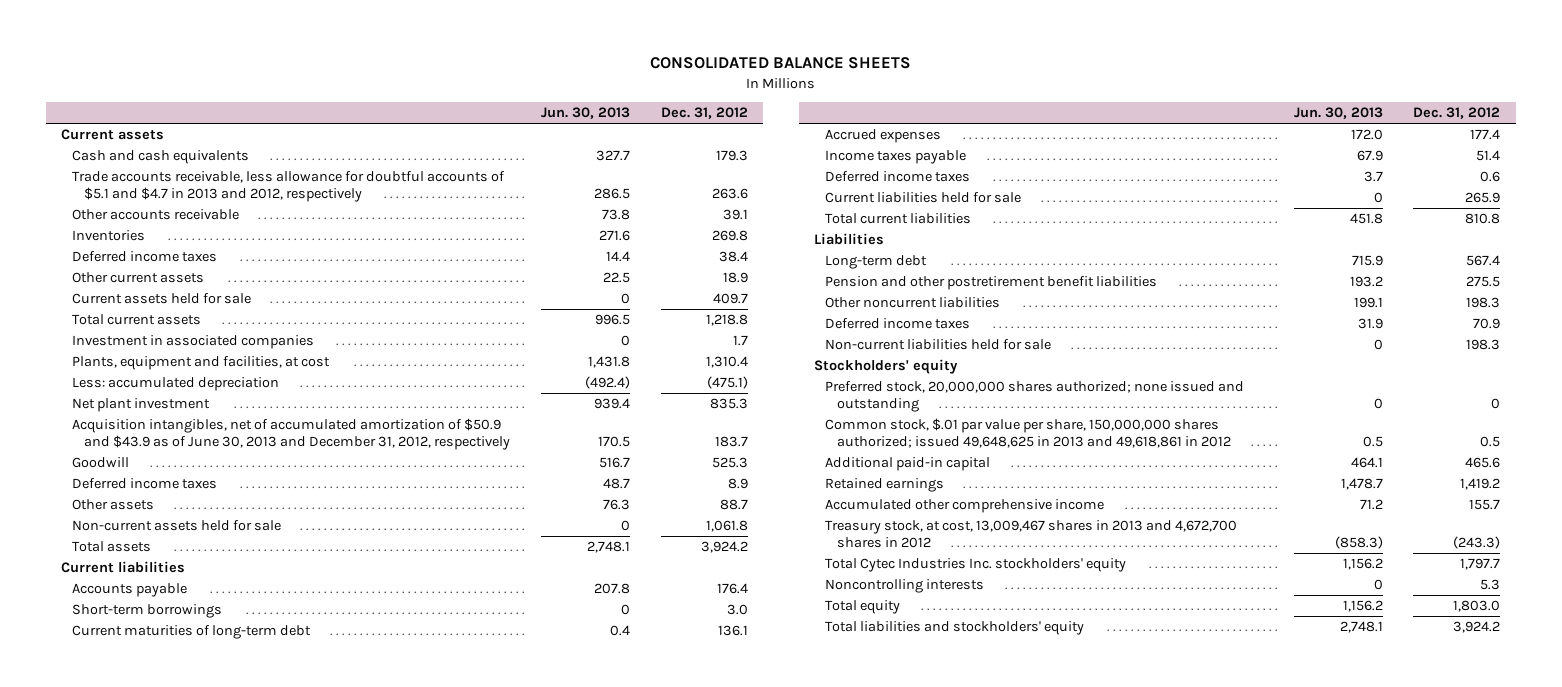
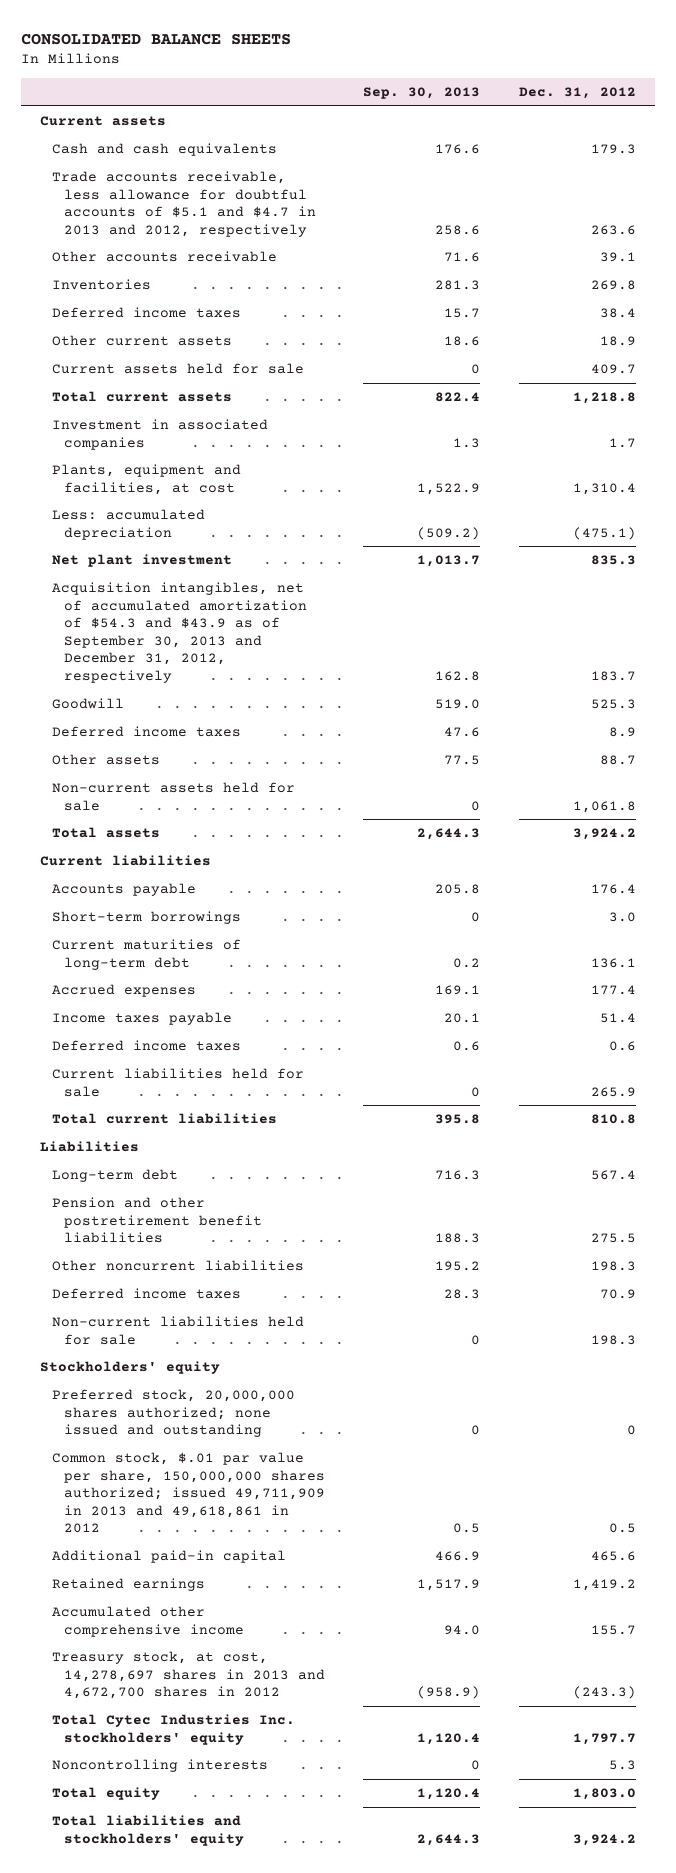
- | Jun. 30, 2013 | Dec. 31, 2012
+ | Sep. 30, 2013 | Dec. 31, 2012
- Acquisition intangibles, net of accumulated amortization of $50.9 and $43.9 as of June 30, 2013 and December 31, 2012, respectively | 170.5 | 183.7
+ Acquisition intangibles, net of accumulated amortization of $54.3 and $43.9 as of September 30, 2013 and December 31, 2012, respectively | 162.8 | 183.7
- Common stock, $.01 par value per share, 150,000,000 shares authorized; issued 49,648,625 in 2013 and 49,618,861 in 2012 | 0.5 | 0.5
+ Common stock, $.01 par value per share, 150,000,000 shares authorized; issued 49,711,909 in 2013 and 49,618,861 in 2012 | 0.5 | 0.5
- Treasury stock, at cost, 13,009,467 shares in 2013 and 4,672,700 shares in 2012 | (858.3) | (243.3)
+ Treasury stock, at cost, 14,278,697 shares in 2013 and 4,672,700 shares in 2012 | (958.9) | (243.3)

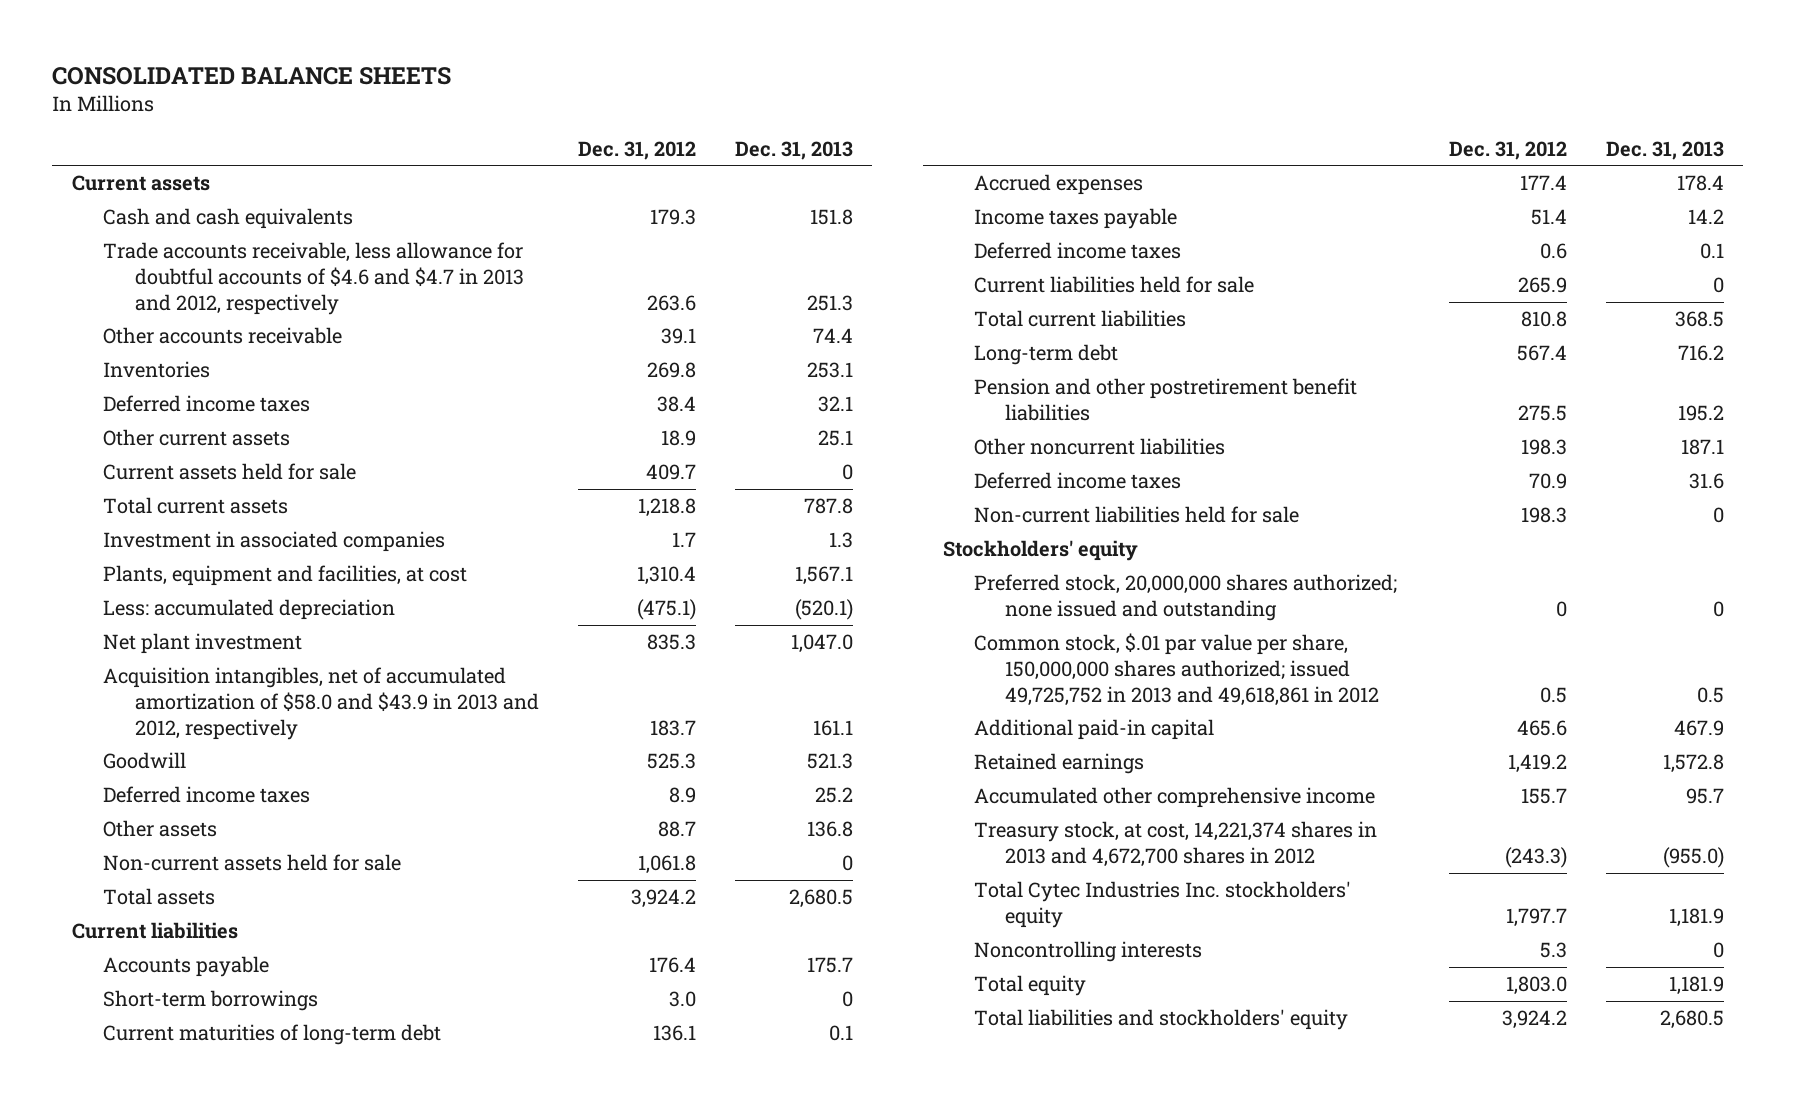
- | Sep. 30, 2013 | Dec. 31, 2012
+ | Dec. 31, 2012 | Dec. 31, 2013
- Trade accounts receivable, less allowance for doubtful accounts of $5.1 and $4.7 in 2013 and 2012, respectively | 258.6 | 263.6
+ Trade accounts receivable, less allowance for doubtful accounts of $4.6 and $4.7 in 2013 and 2012, respectively | 263.6 | 251.3
- Acquisition intangibles, net of accumulated amortization of $54.3 and $43.9 as of September 30, 2013 and December 31, 2012, respectively | 162.8 | 183.7
+ Acquisition intangibles, net of accumulated amortization of $58.0 and $43.9 in 2013 and 2012, respectively | 183.7 | 161.1
- Liabilities
- Common stock, $.01 par value per share, 150,000,000 shares authorized; issued 49,711,909 in 2013 and 49,618,861 in 2012 | 0.5 | 0.5
+ Common stock, $.01 par value per share, 150,000,000 shares authorized; issued 49,725,752 in 2013 and 49,618,861 in 2012 | 0.5 | 0.5
- Treasury stock, at cost, 14,278,697 shares in 2013 and 4,672,700 shares in 2012 | (958.9) | (243.3)
+ Treasury stock, at cost, 14,221,374 shares in 2013 and 4,672,700 shares in 2012 | (243.3) | (955.0)

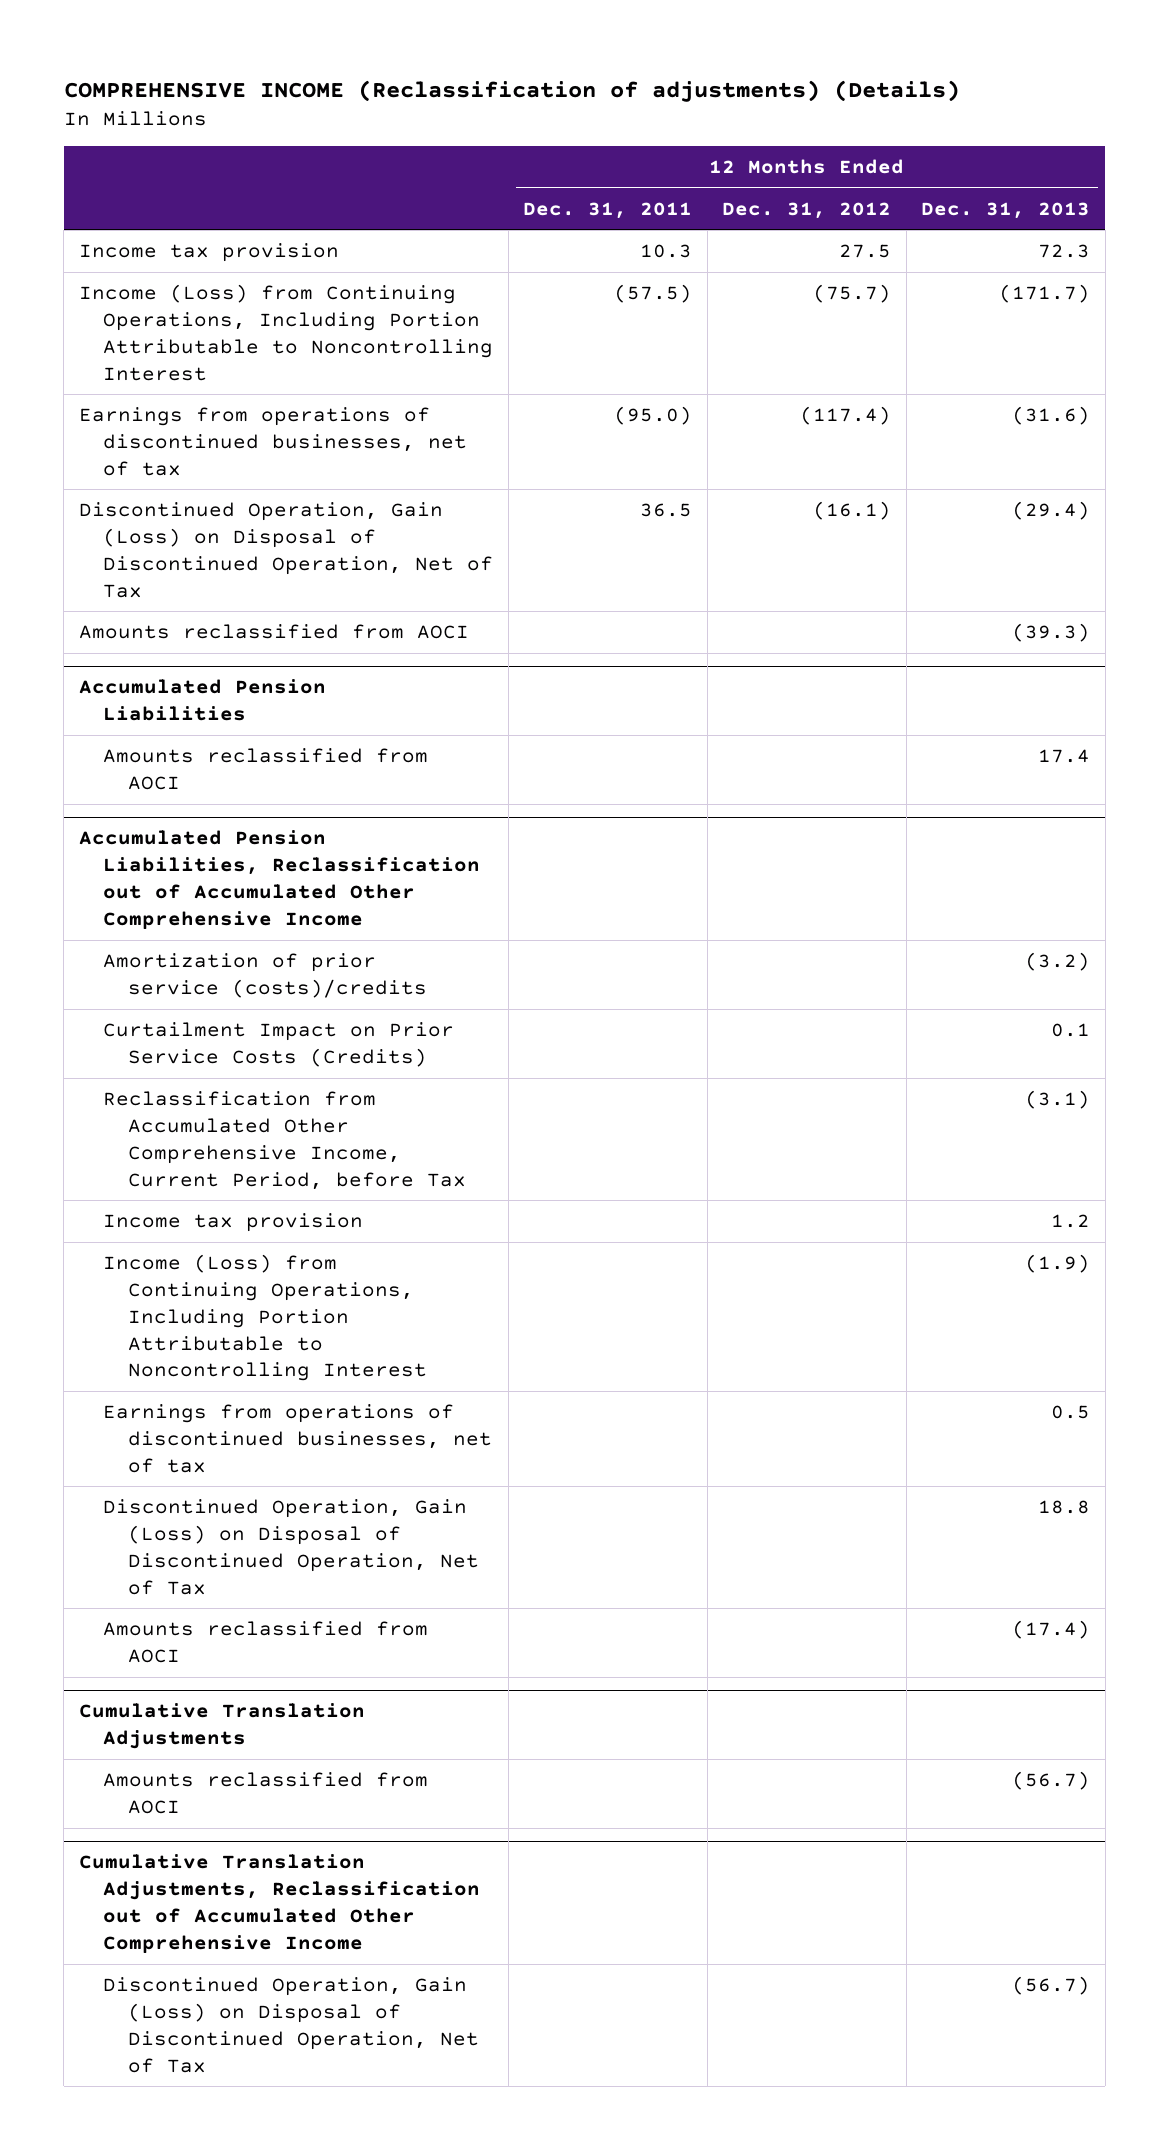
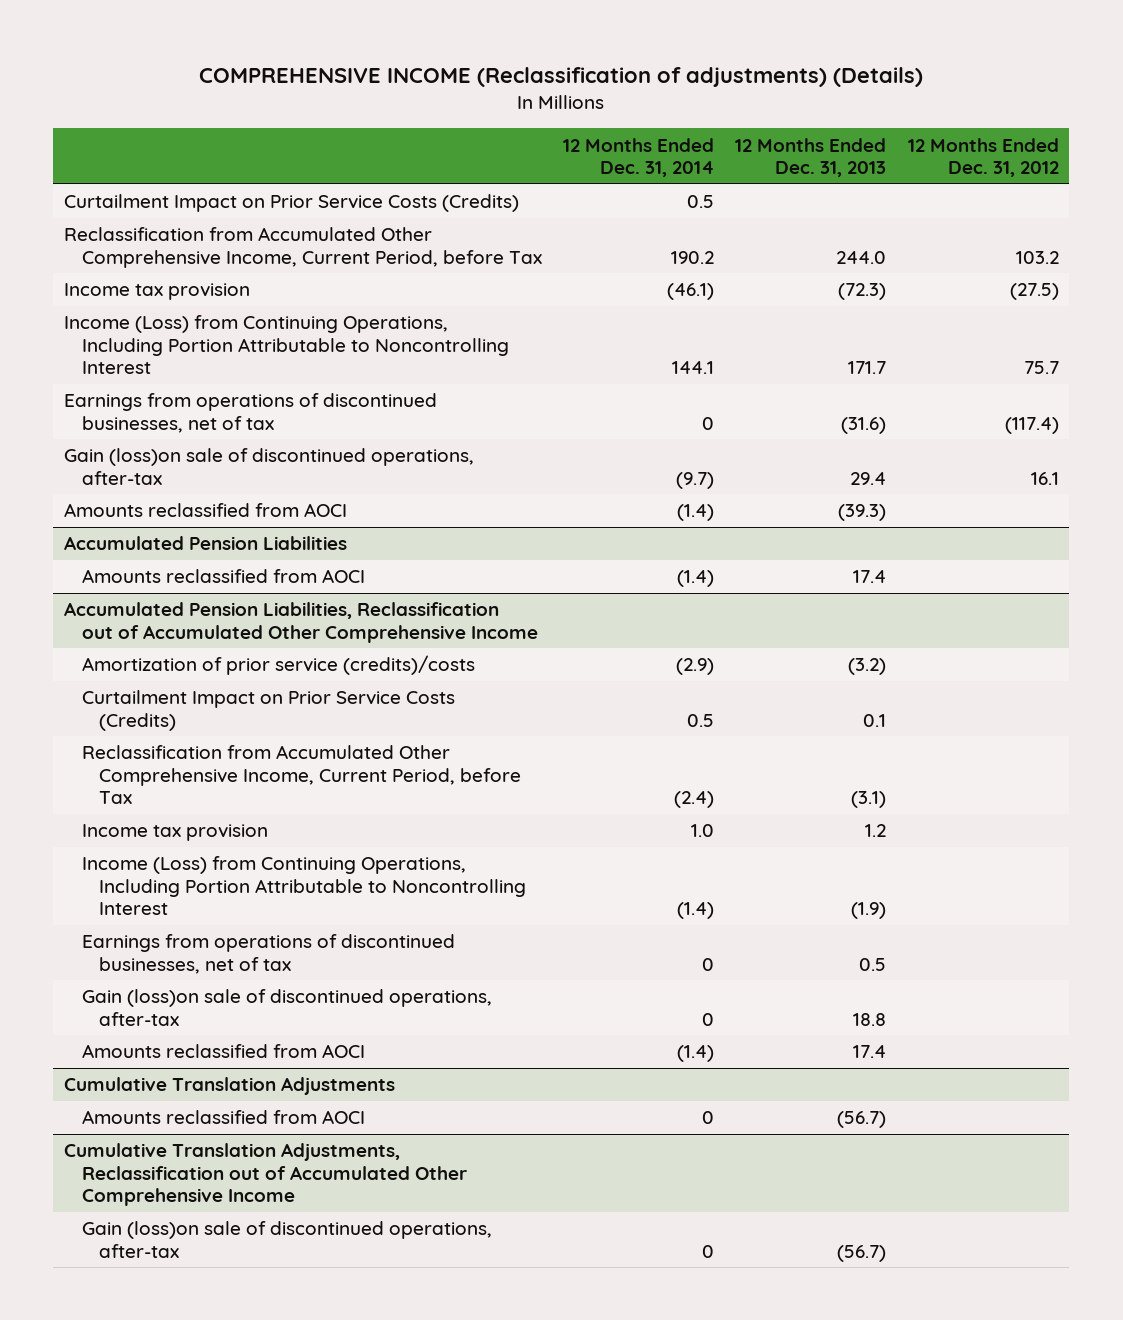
- | 12 Months Ended Dec. 31, 2011 | 12 Months Ended Dec. 31, 2012 | 12 Months Ended Dec. 31, 2013
+ | 12 Months Ended Dec. 31, 2014 | 12 Months Ended Dec. 31, 2013 | 12 Months Ended Dec. 31, 2012
- Income tax provision | 10.3 | 27.5 | 72.3
- Income (Loss) from Continuing Operations, Including Portion Attributable to Noncontrolling Interest | (57.5) | (75.7) | (171.7)
+ Curtailment Impact on Prior Service Costs (Credits) | 0.5 | |
+ Reclassification from Accumulated Other Comprehensive Income, Current Period, before Tax | 190.2 | 244.0 | 103.2
+ Income tax provision | (46.1) | (72.3) | (27.5)
+ Income (Loss) from Continuing Operations, Including Portion Attributable to Noncontrolling Interest | 144.1 | 171.7 | 75.7
- Discontinued Operation, Gain (Loss) on Disposal of Discontinued Operation, Net of Tax | 36.5 | (16.1) | (29.4)
+ Gain (loss)on sale of discontinued operations, after-tax | (9.7) | 29.4 | 16.1
@ Accumulated Pension Liabilities, Reclassification out of Accumulated Other Comprehensive Income
- Amortization of prior service (costs)/credits | | | (3.2)
+ Amortization of prior service (credits)/costs | (2.9) | (3.2) |
- Discontinued Operation, Gain (Loss) on Disposal of Discontinued Operation, Net of Tax | | | 18.8
- Amounts reclassified from AOCI | | | (17.4)
+ Gain (loss)on sale of discontinued operations, after-tax | 0 | 18.8 |
+ Amounts reclassified from AOCI | (1.4) | 17.4 |
@ Cumulative Translation Adjustments, Reclassification out of Accumulated Other Comprehensive Income
- Discontinued Operation, Gain (Loss) on Disposal of Discontinued Operation, Net of Tax | | | (56.7)
+ Gain (loss)on sale of discontinued operations, after-tax | 0 | (56.7) |

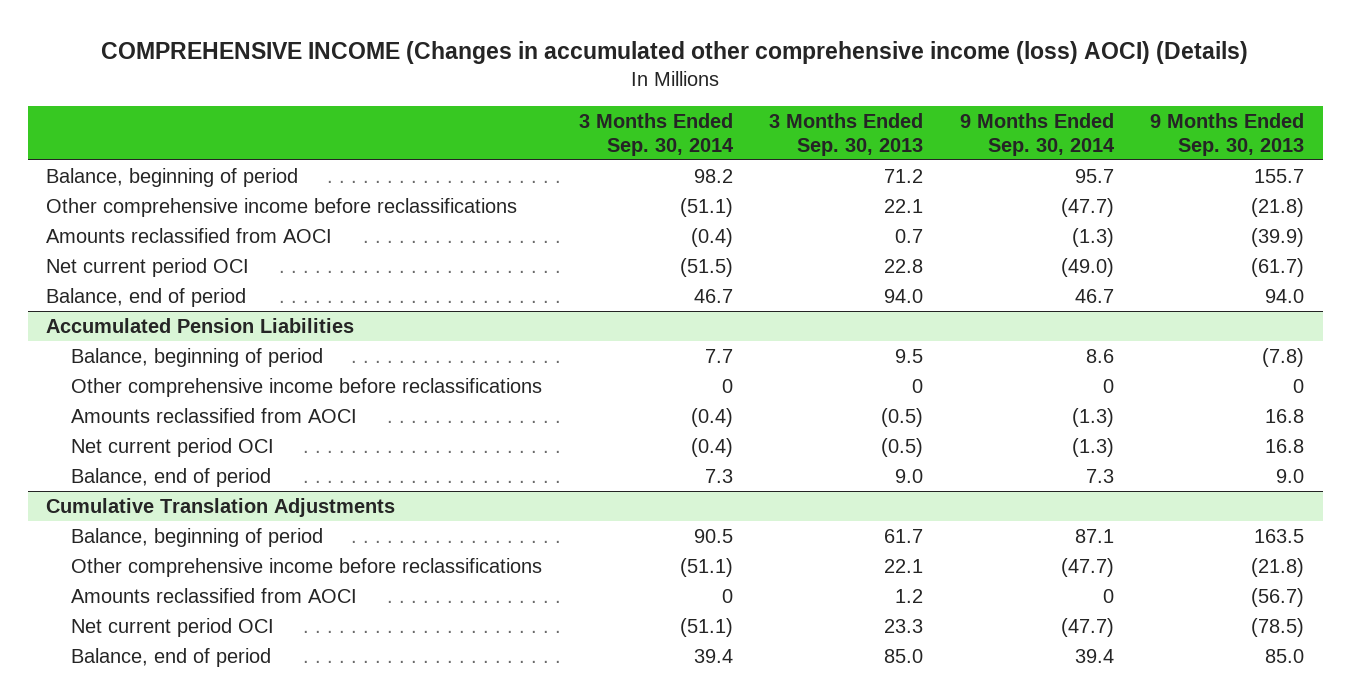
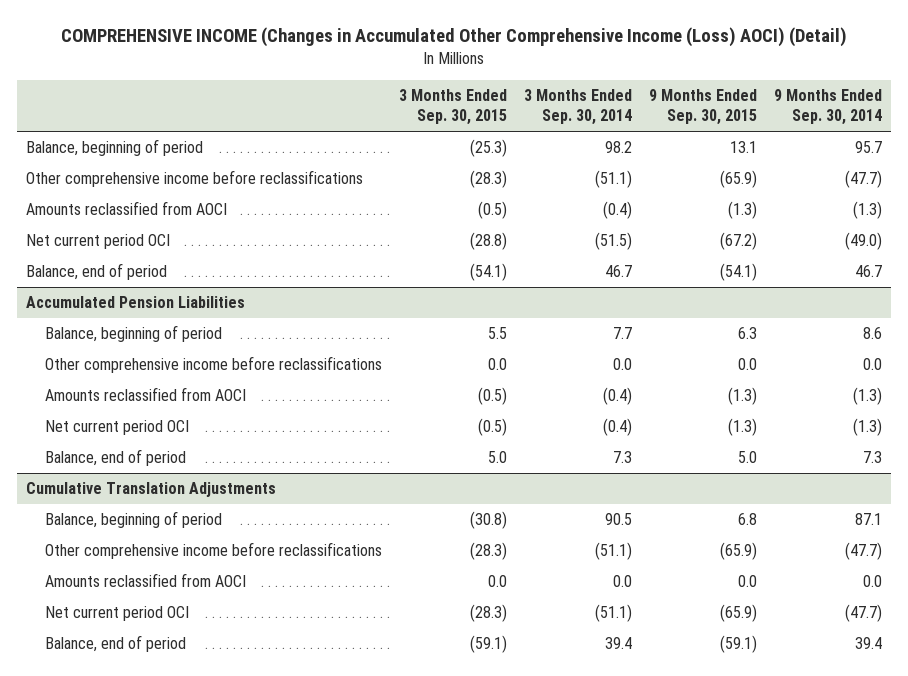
- COMPREHENSIVE INCOME (Changes in accumulated other comprehensive income (loss) AOCI) (Details)
+ COMPREHENSIVE INCOME (Changes in Accumulated Other Comprehensive Income (Loss) AOCI) (Detail)
- | 3 Months Ended Sep. 30, 2014 | 3 Months Ended Sep. 30, 2013 | 9 Months Ended Sep. 30, 2014 | 9 Months Ended Sep. 30, 2013
+ | 3 Months Ended Sep. 30, 2015 | 3 Months Ended Sep. 30, 2014 | 9 Months Ended Sep. 30, 2015 | 9 Months Ended Sep. 30, 2014
@ Accumulated Pension Liabilities
- Other comprehensive income before reclassifications | 0 | 0 | 0 | 0
+ Other comprehensive income before reclassifications | 0.0 | 0.0 | 0.0 | 0.0
@ Cumulative Translation Adjustments
- Amounts reclassified from AOCI | 0 | 1.2 | 0 | (56.7)
+ Amounts reclassified from AOCI | 0.0 | 0.0 | 0.0 | 0.0

